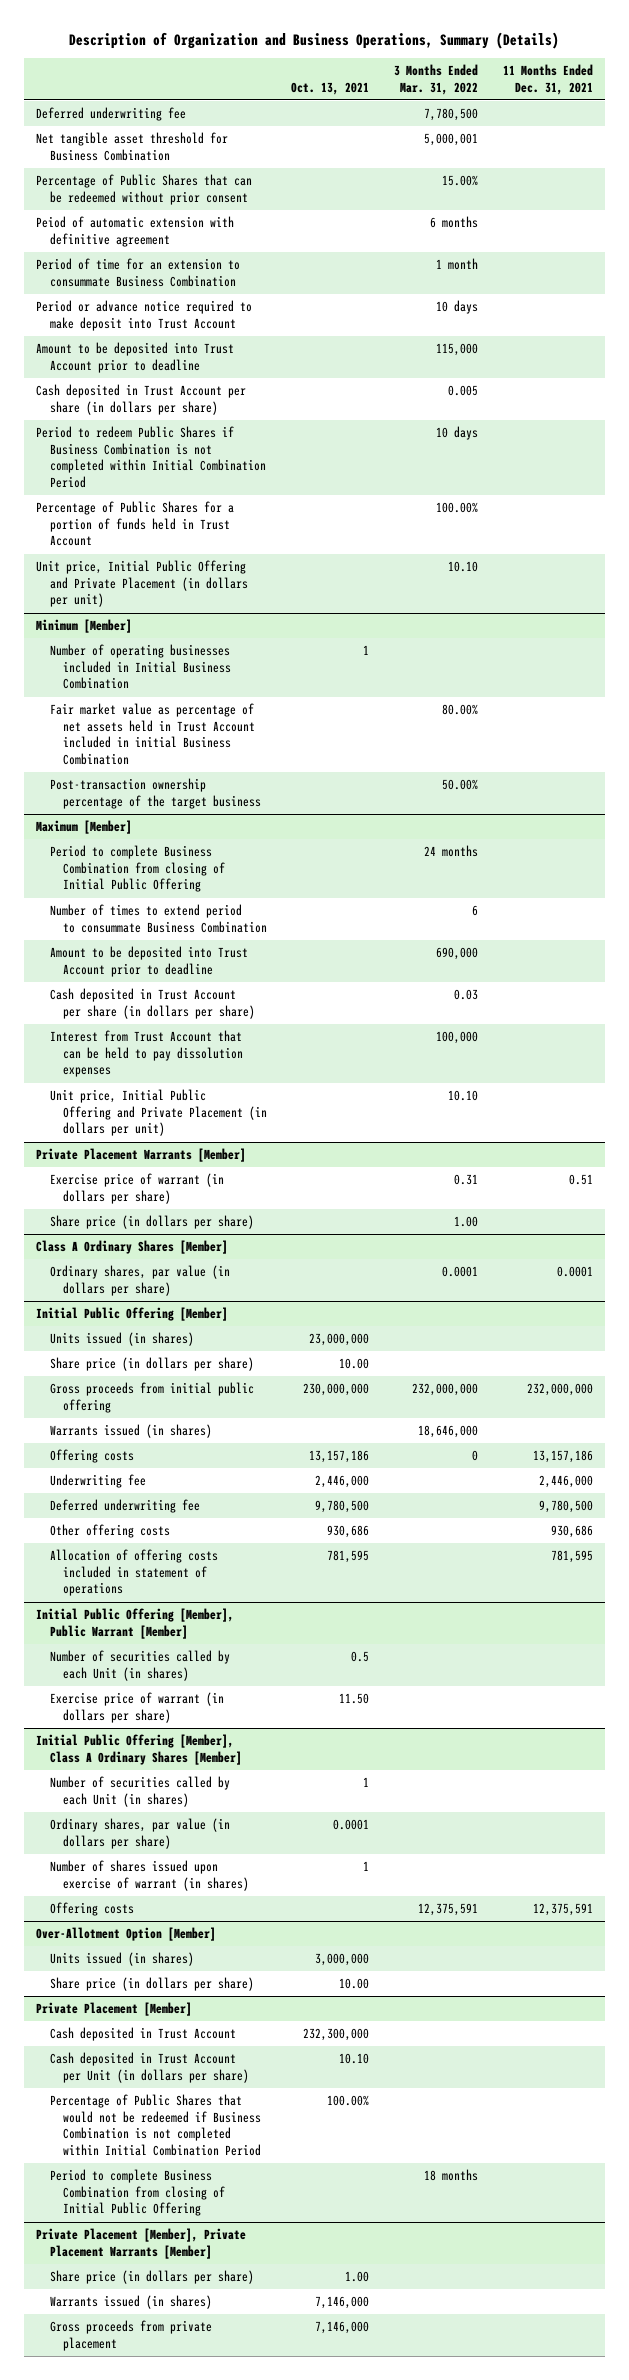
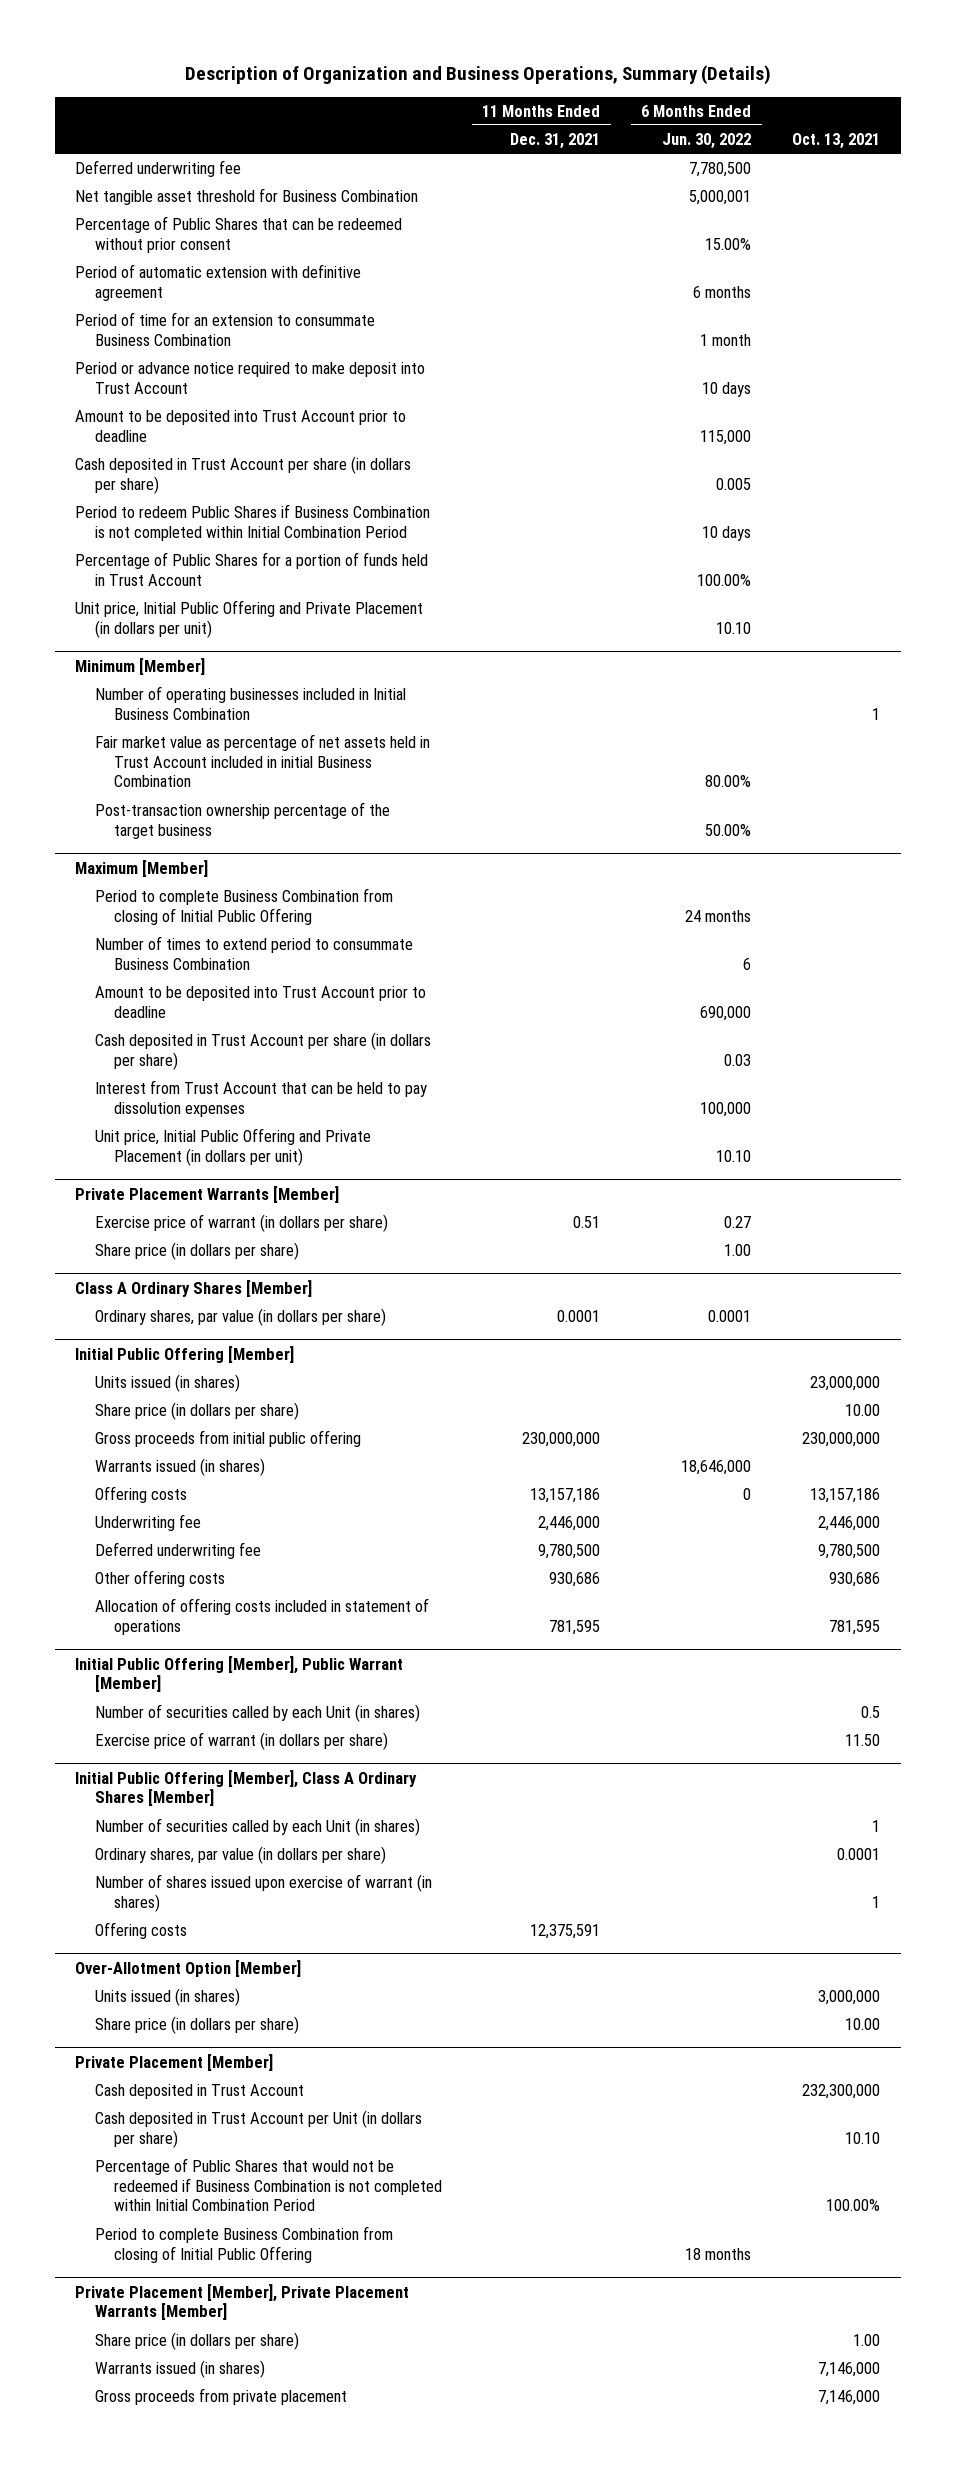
- | Oct. 13, 2021 | 3 Months Ended Mar. 31, 2022 | 11 Months Ended Dec. 31, 2021
+ | 11 Months Ended Dec. 31, 2021 | 6 Months Ended Jun. 30, 2022 | Oct. 13, 2021
- Peiod of automatic extension with definitive agreement | | 6 months |
+ Period of automatic extension with definitive agreement | | 6 months |
@ Initial Public Offering [Member]
- Gross proceeds from initial public offering | 230,000,000 | 232,000,000 | 232,000,000
+ Gross proceeds from initial public offering | 230,000,000 | | 230,000,000

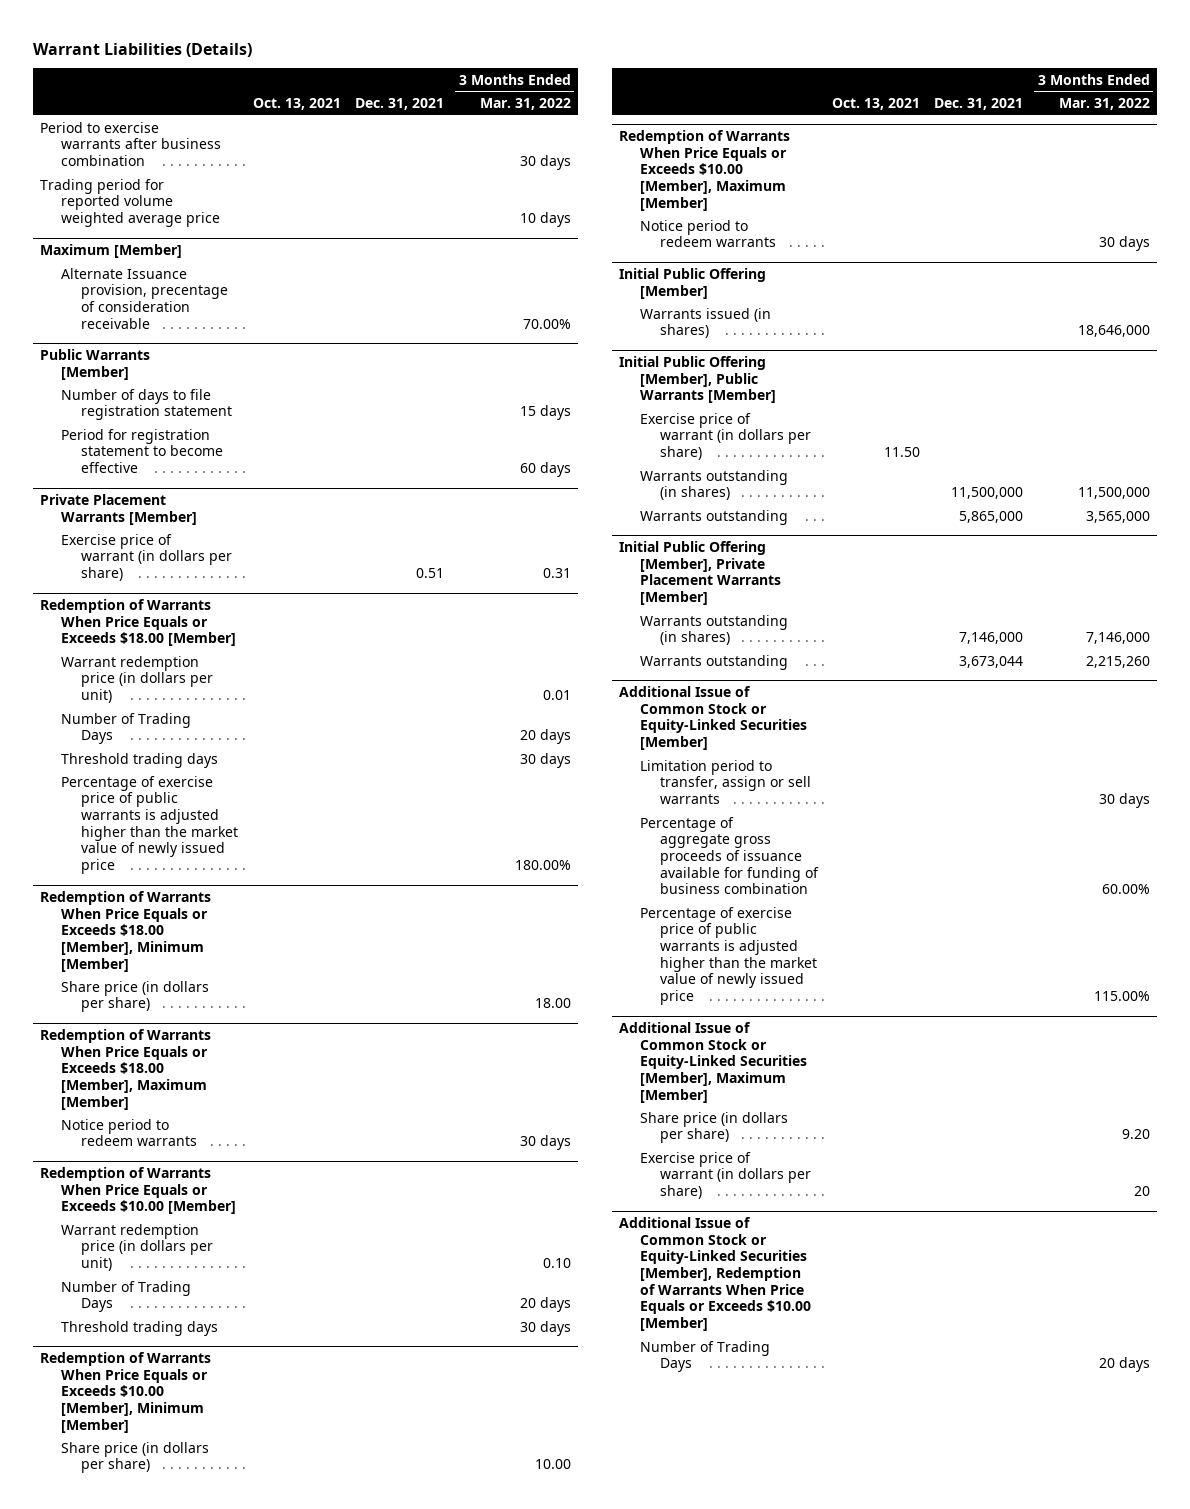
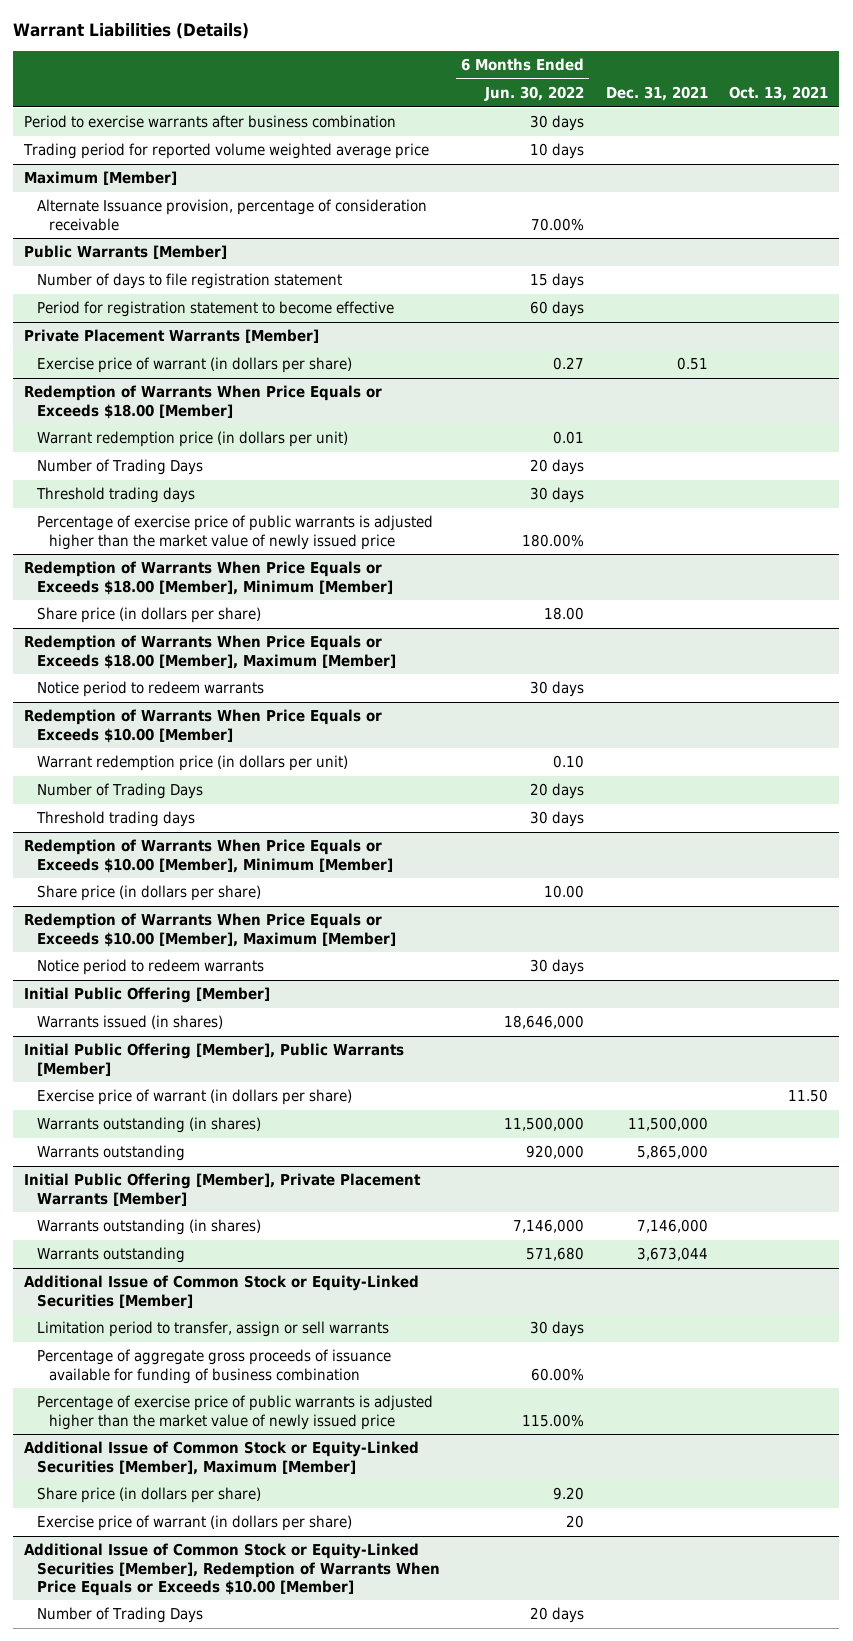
- | Oct. 13, 2021 | Dec. 31, 2021 | 3 Months Ended Mar. 31, 2022
+ | 6 Months Ended Jun. 30, 2022 | Dec. 31, 2021 | Oct. 13, 2021
@ Maximum [Member]
- Alternate Issuance provision, precentage of consideration receivable | | | 70.00%
+ Alternate Issuance provision, percentage of consideration receivable | 70.00% | |

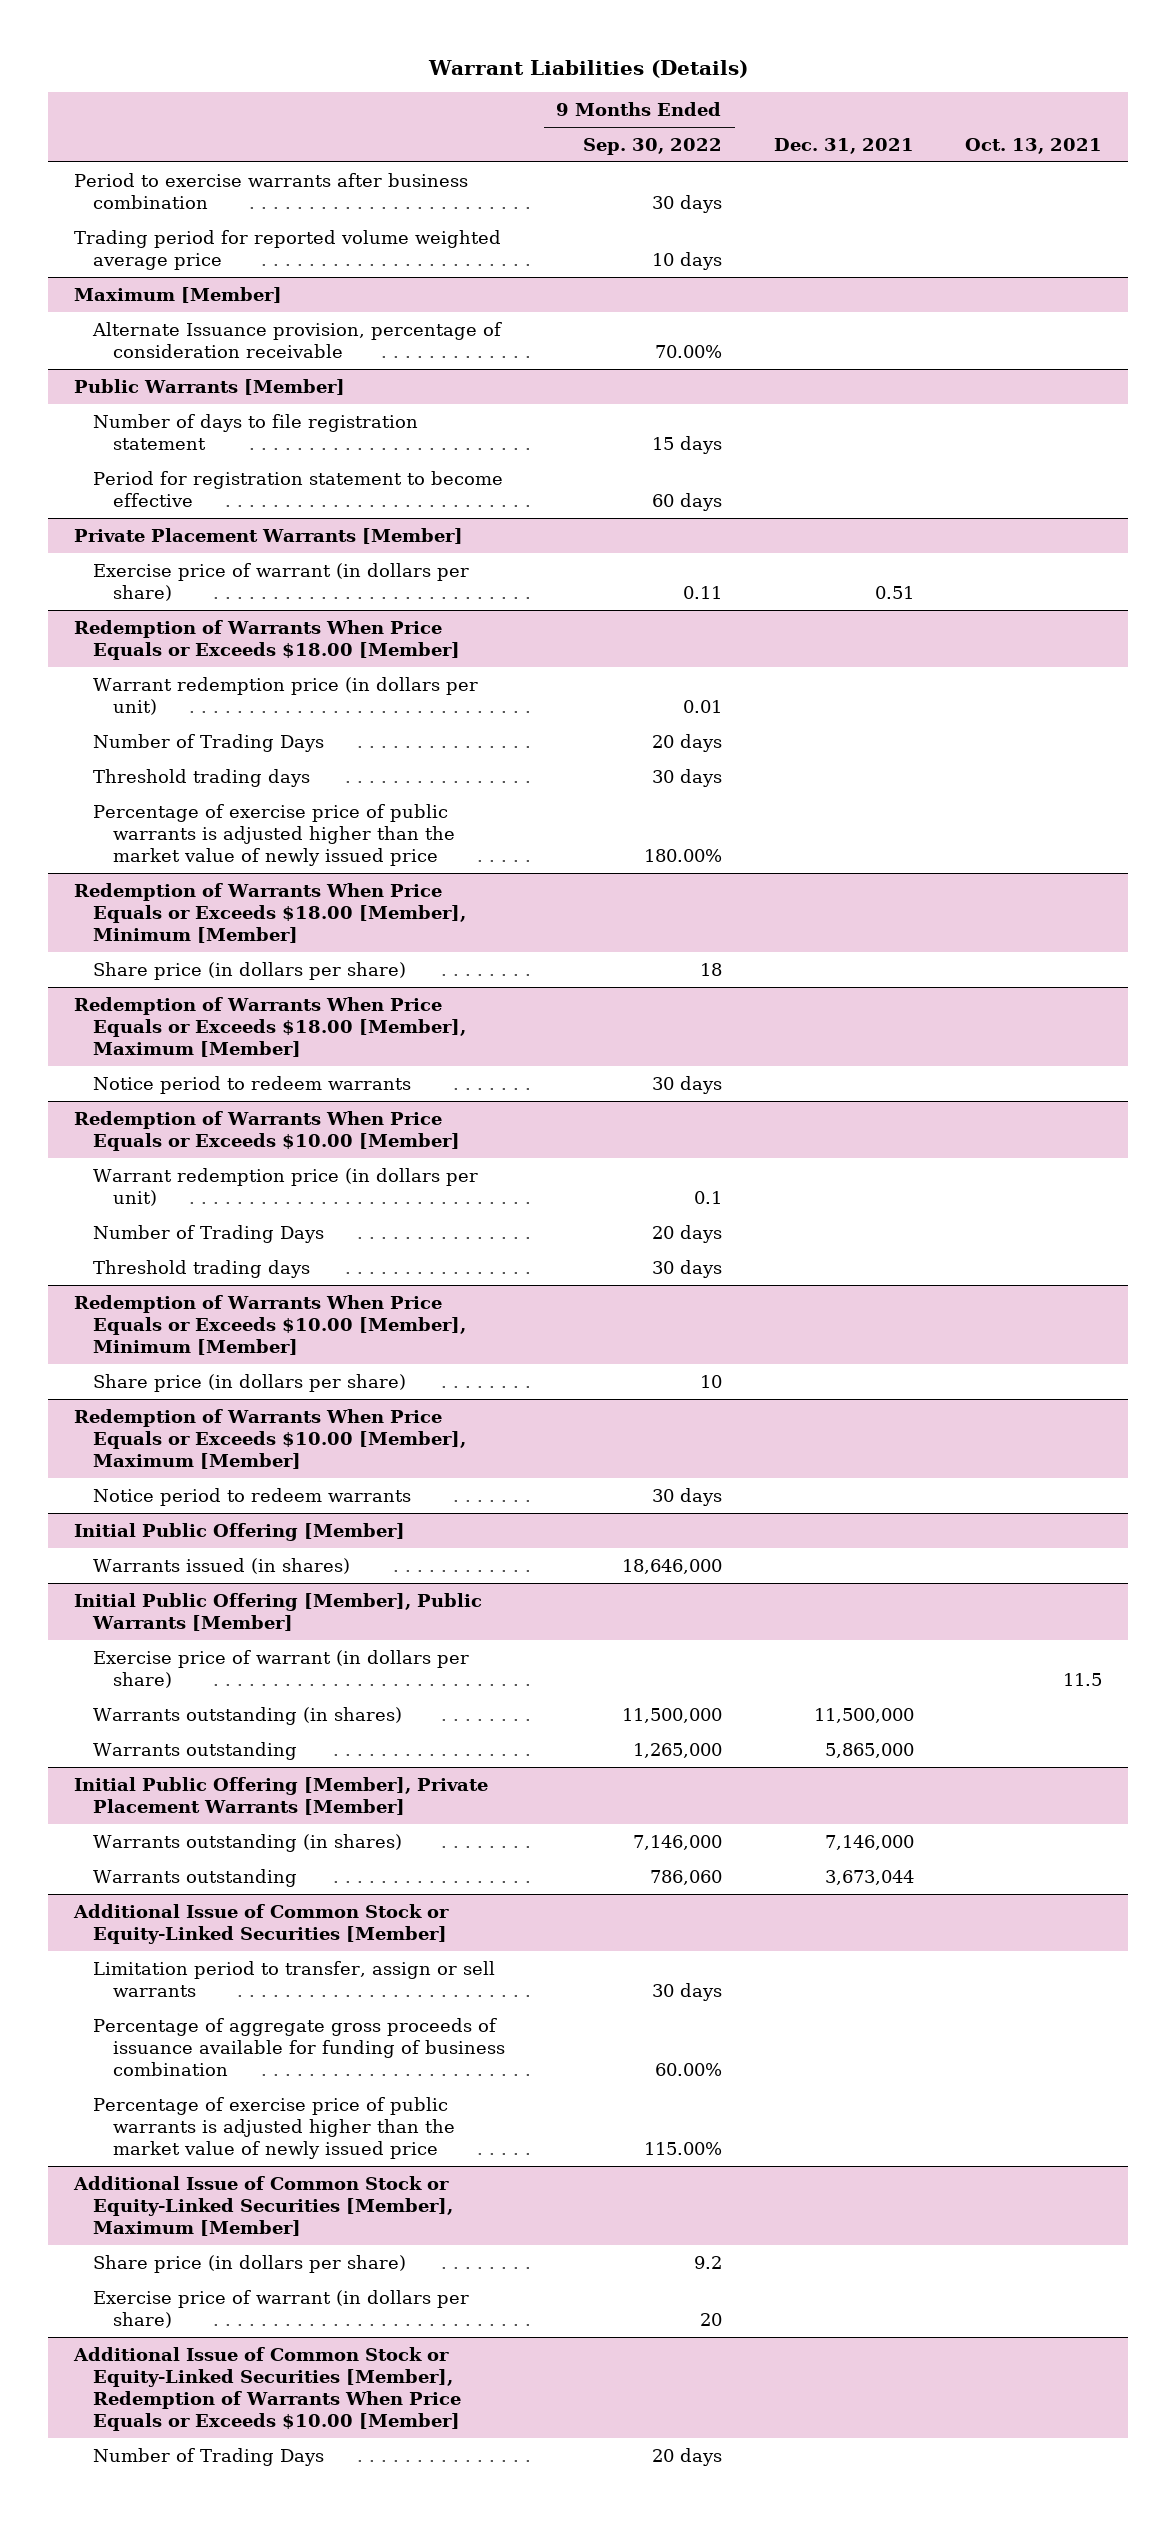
- | 6 Months Ended Jun. 30, 2022 | Dec. 31, 2021 | Oct. 13, 2021
+ | 9 Months Ended Sep. 30, 2022 | Dec. 31, 2021 | Oct. 13, 2021
@ Initial Public Offering [Member], Public Warrants [Member]
- Exercise price of warrant (in dollars per share) | | | 11.50
+ Exercise price of warrant (in dollars per share) | | | 11.5

